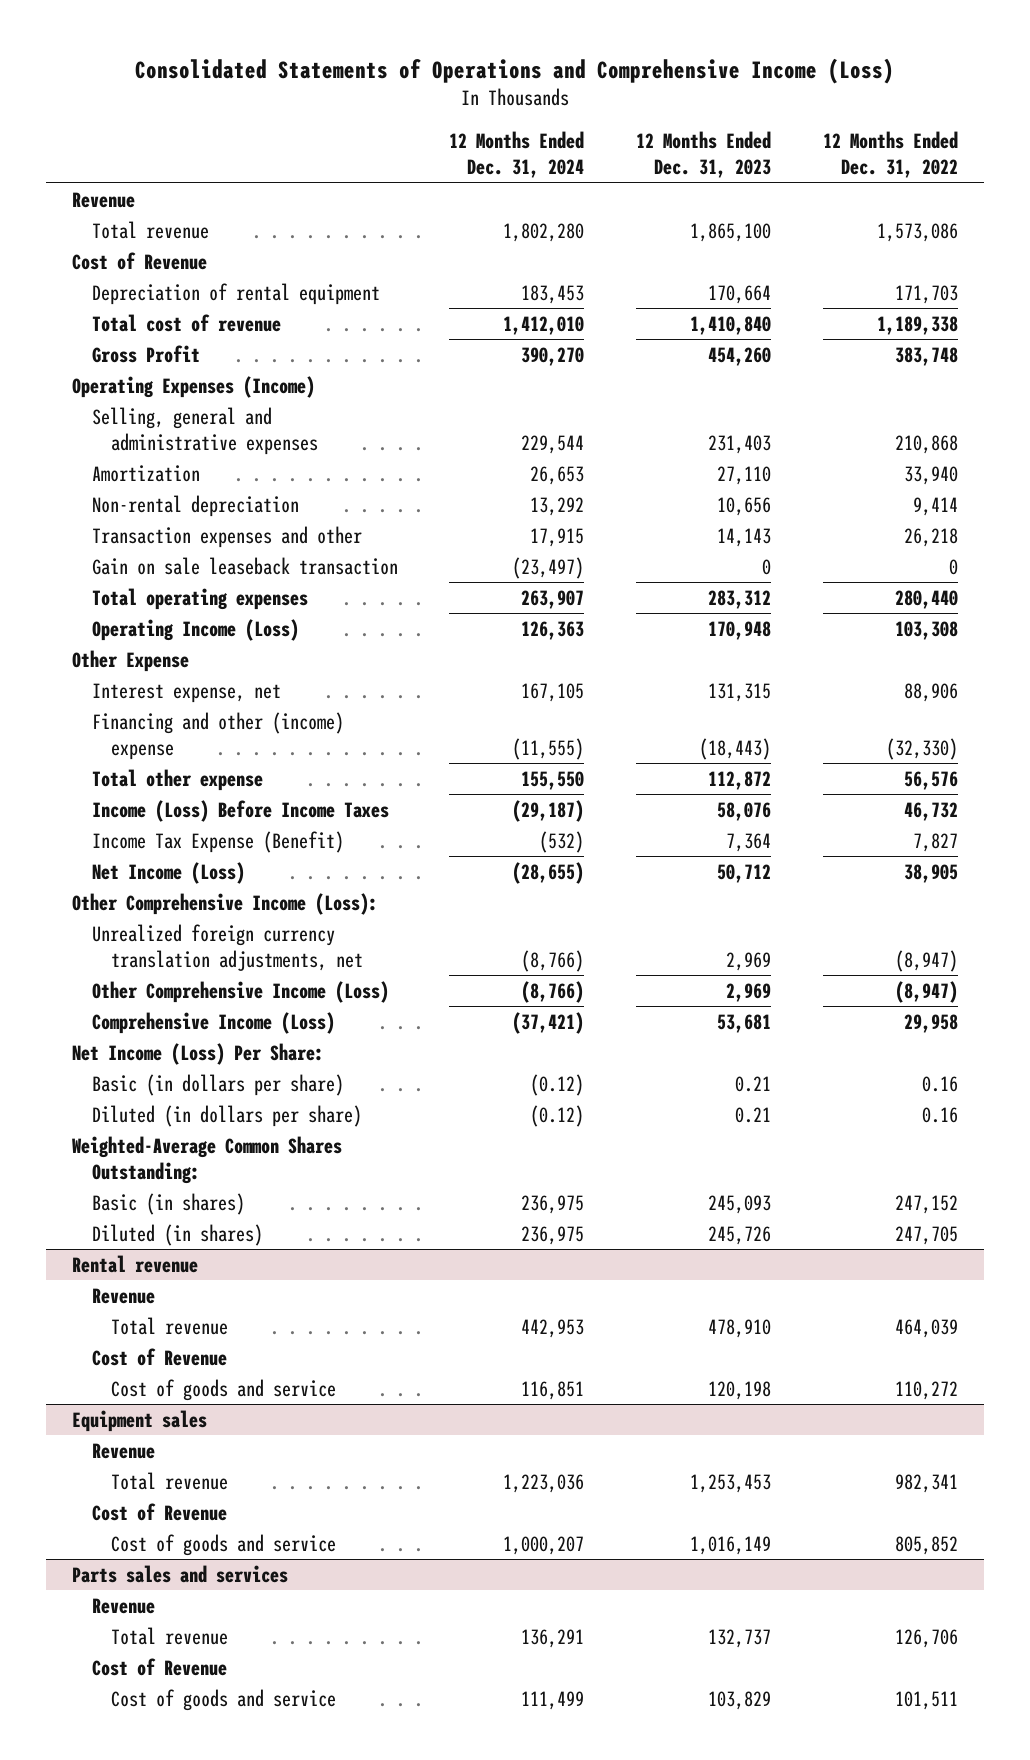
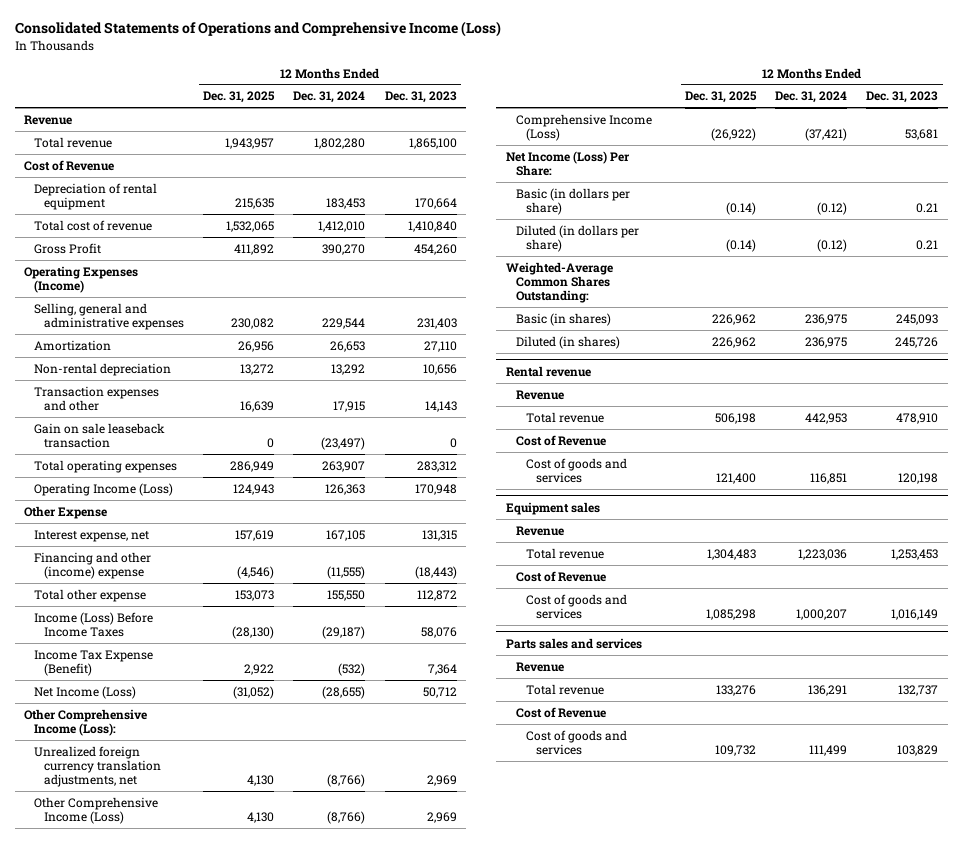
- | 12 Months Ended Dec. 31, 2024 | 12 Months Ended Dec. 31, 2023 | 12 Months Ended Dec. 31, 2022
+ | 12 Months Ended Dec. 31, 2025 | 12 Months Ended Dec. 31, 2024 | 12 Months Ended Dec. 31, 2023
@ Rental revenue
- Cost of goods and service | 116,851 | 120,198 | 110,272
+ Cost of goods and services | 121,400 | 116,851 | 120,198
@ Equipment sales
- Cost of goods and service | 1,000,207 | 1,016,149 | 805,852
+ Cost of goods and services | 1,085,298 | 1,000,207 | 1,016,149
@ Parts sales and services
- Cost of goods and service | 111,499 | 103,829 | 101,511
+ Cost of goods and services | 109,732 | 111,499 | 103,829

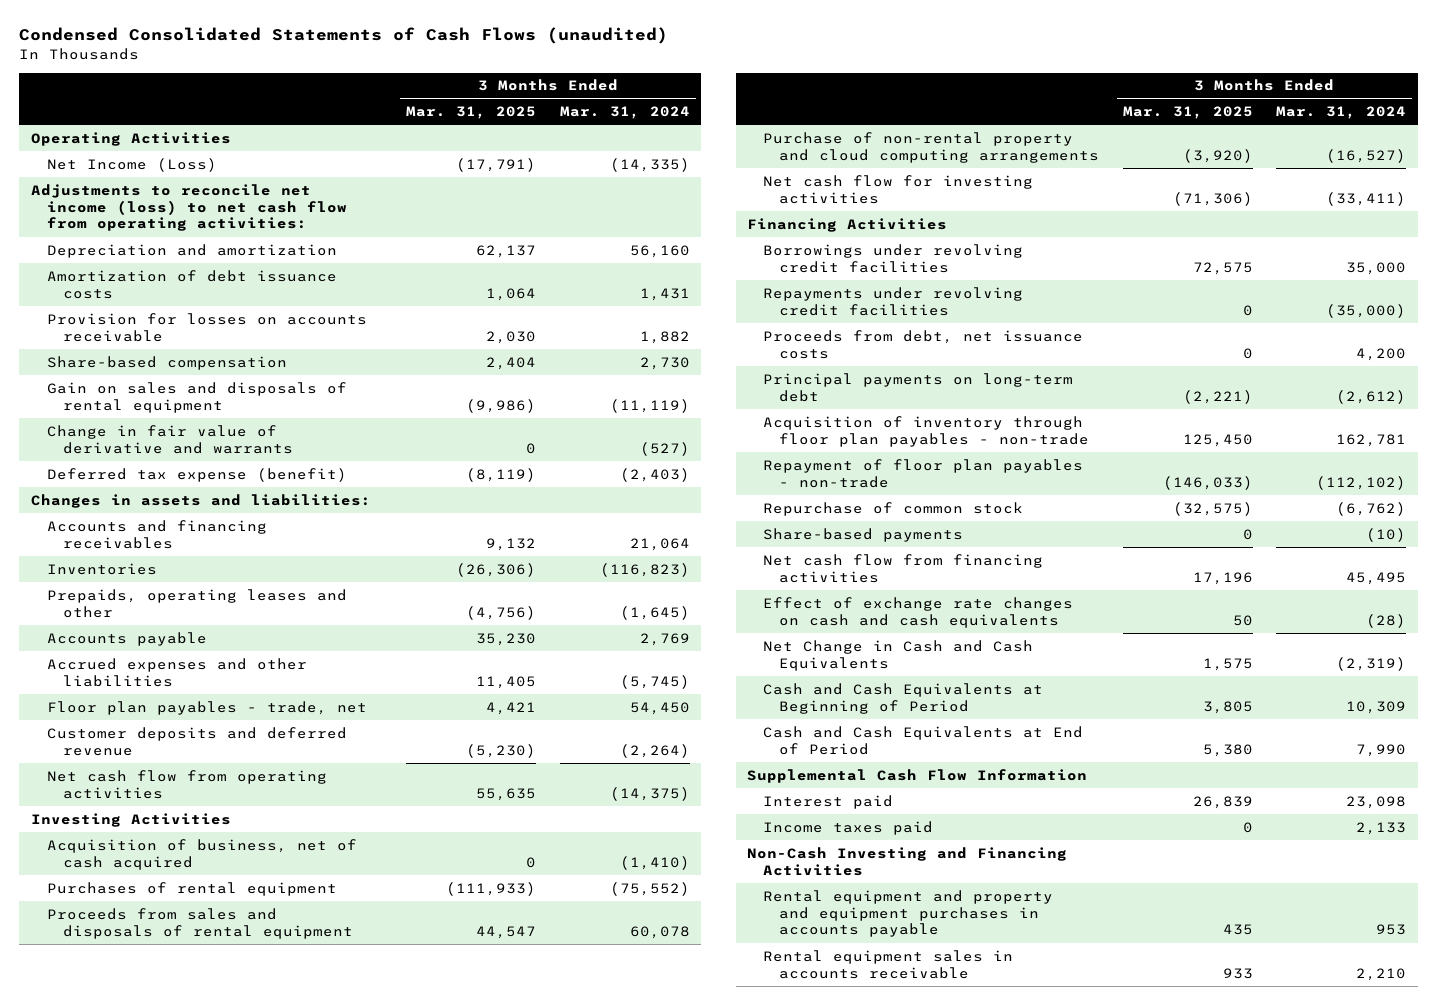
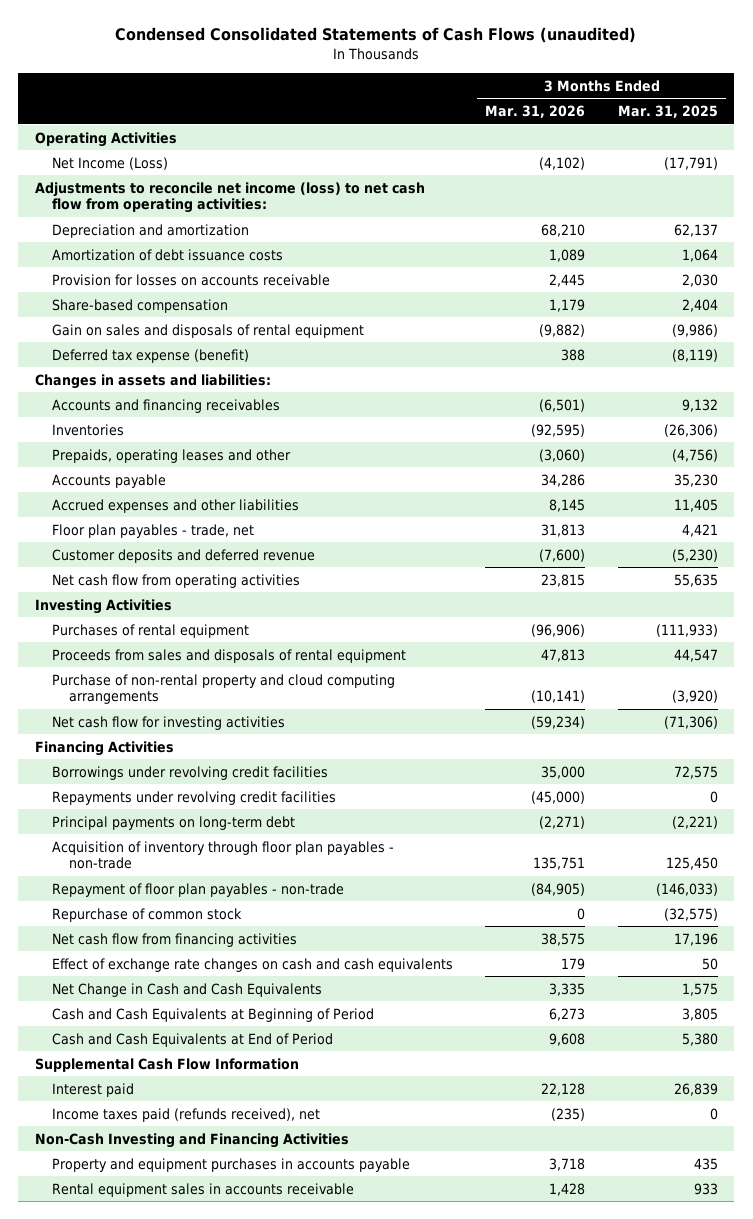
- | 3 Months Ended Mar. 31, 2025 | 3 Months Ended Mar. 31, 2024
+ | 3 Months Ended Mar. 31, 2026 | 3 Months Ended Mar. 31, 2025
- Change in fair value of derivative and warrants | 0 | (527)
- Acquisition of business, net of cash acquired | 0 | (1,410)
- Proceeds from debt, net issuance costs | 0 | 4,200
- Share-based payments | 0 | (10)
- Income taxes paid | 0 | 2,133
+ Income taxes paid (refunds received), net | (235) | 0
- Rental equipment and property and equipment purchases in accounts payable | 435 | 953
+ Property and equipment purchases in accounts payable | 3,718 | 435

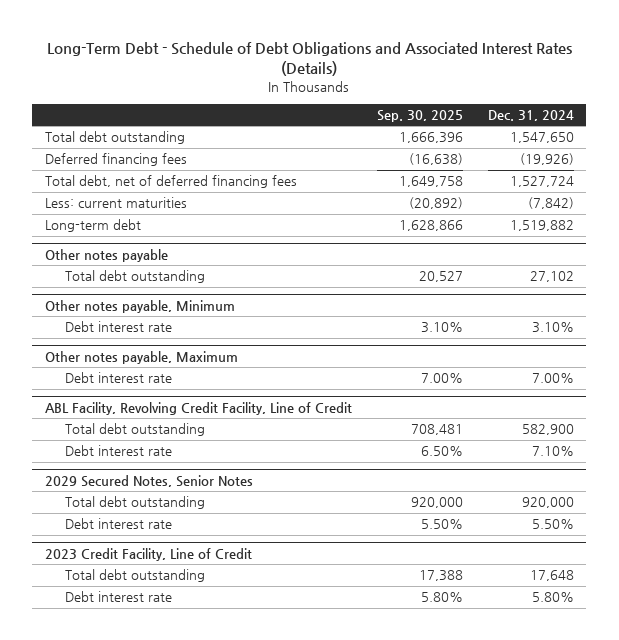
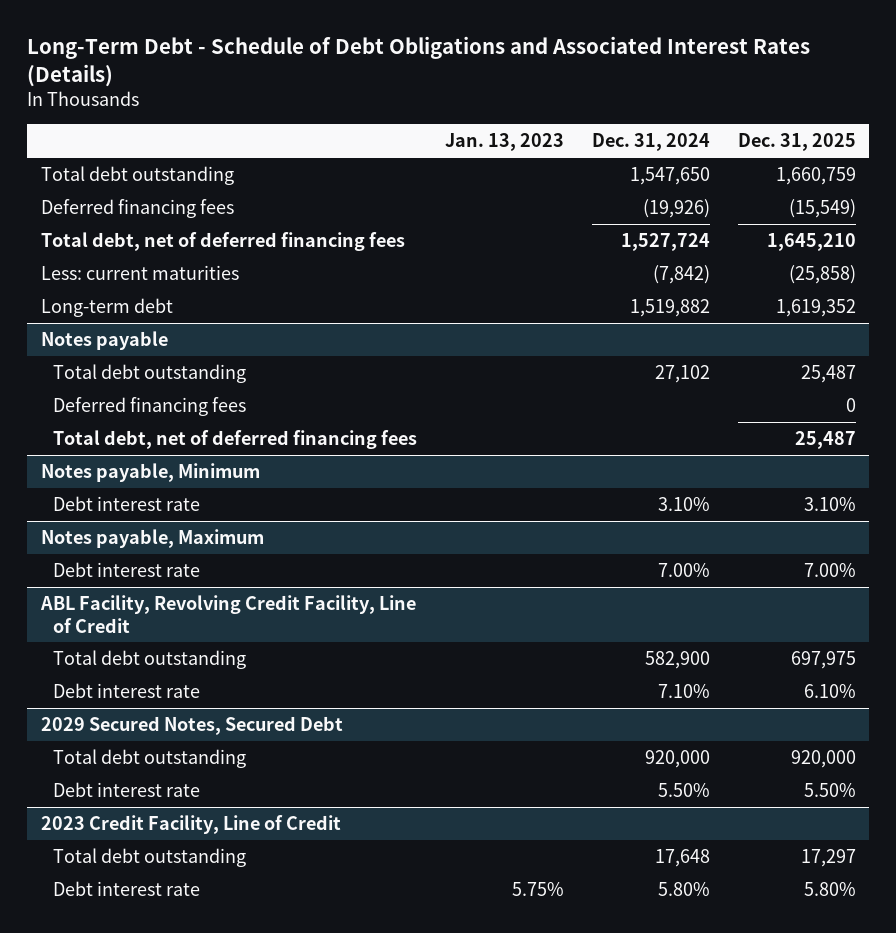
- | Sep. 30, 2025 | Dec. 31, 2024
+ | Jan. 13, 2023 | Dec. 31, 2024 | Dec. 31, 2025
- Other notes payable
+ Notes payable
- Other notes payable, Minimum
+ Deferred financing fees | | | 0
+ Total debt, net of deferred financing fees | | | 25,487
+ Notes payable, Minimum
- Other notes payable, Maximum
+ Notes payable, Maximum
- 2029 Secured Notes, Senior Notes
+ 2029 Secured Notes, Secured Debt

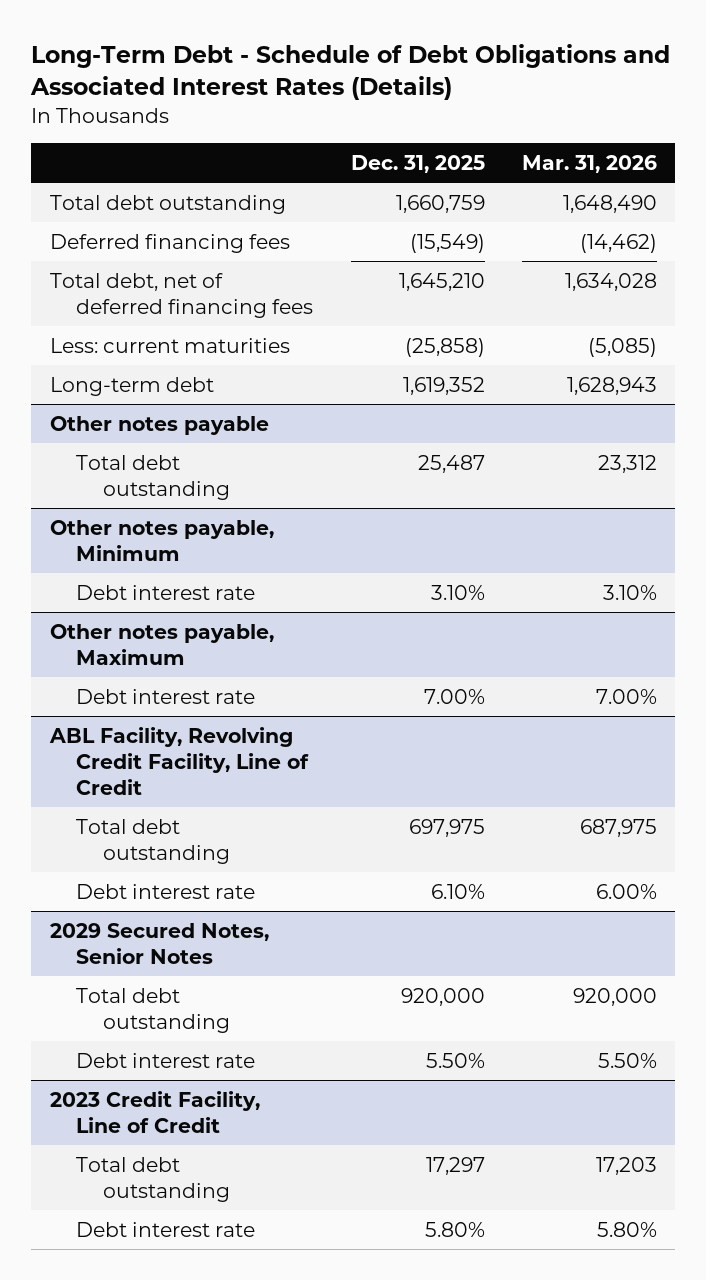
- | Jan. 13, 2023 | Dec. 31, 2024 | Dec. 31, 2025
+ | Dec. 31, 2025 | Mar. 31, 2026
- Notes payable
+ Other notes payable
- Deferred financing fees | | | 0
- Total debt, net of deferred financing fees | | | 25,487
- Notes payable, Minimum
+ Other notes payable, Minimum
- Notes payable, Maximum
+ Other notes payable, Maximum
- 2029 Secured Notes, Secured Debt
+ 2029 Secured Notes, Senior Notes

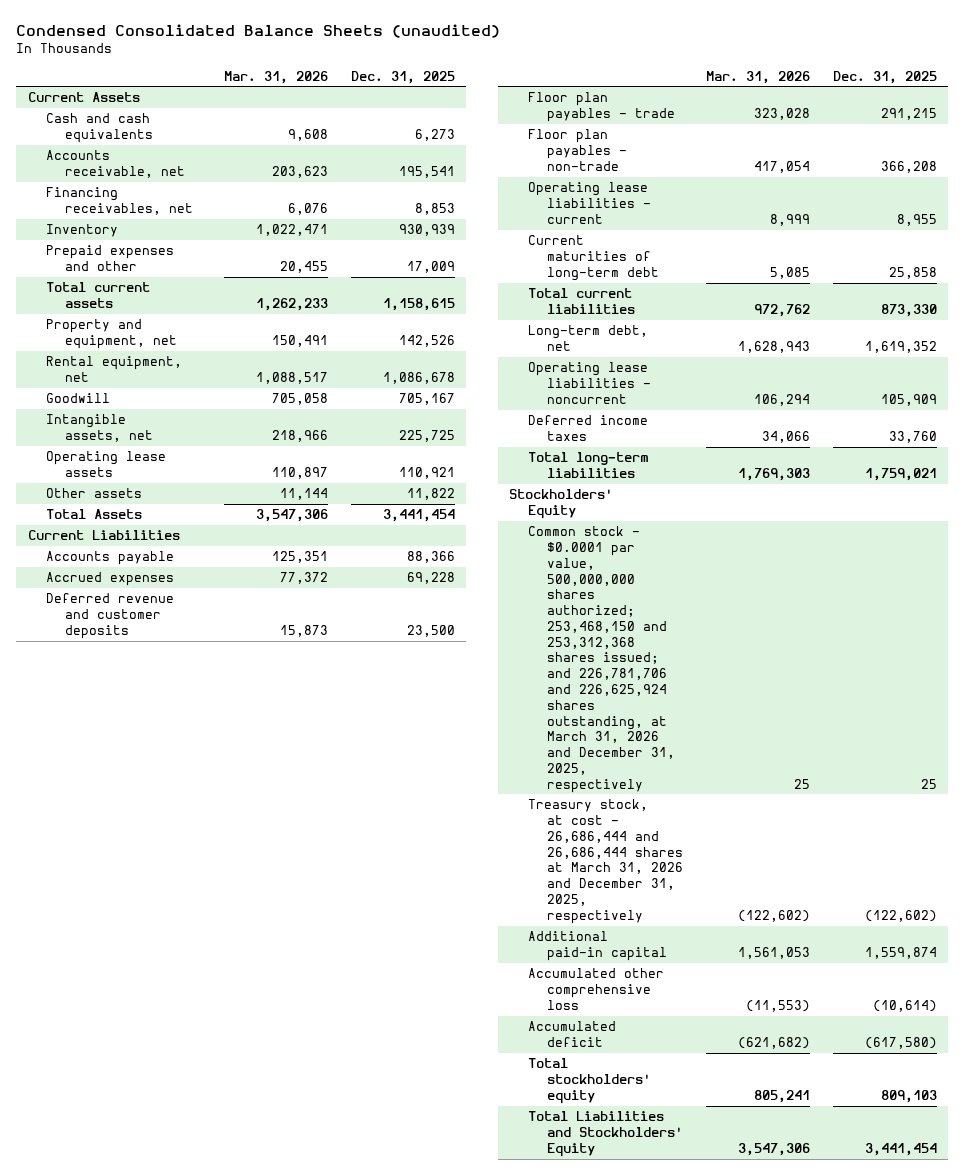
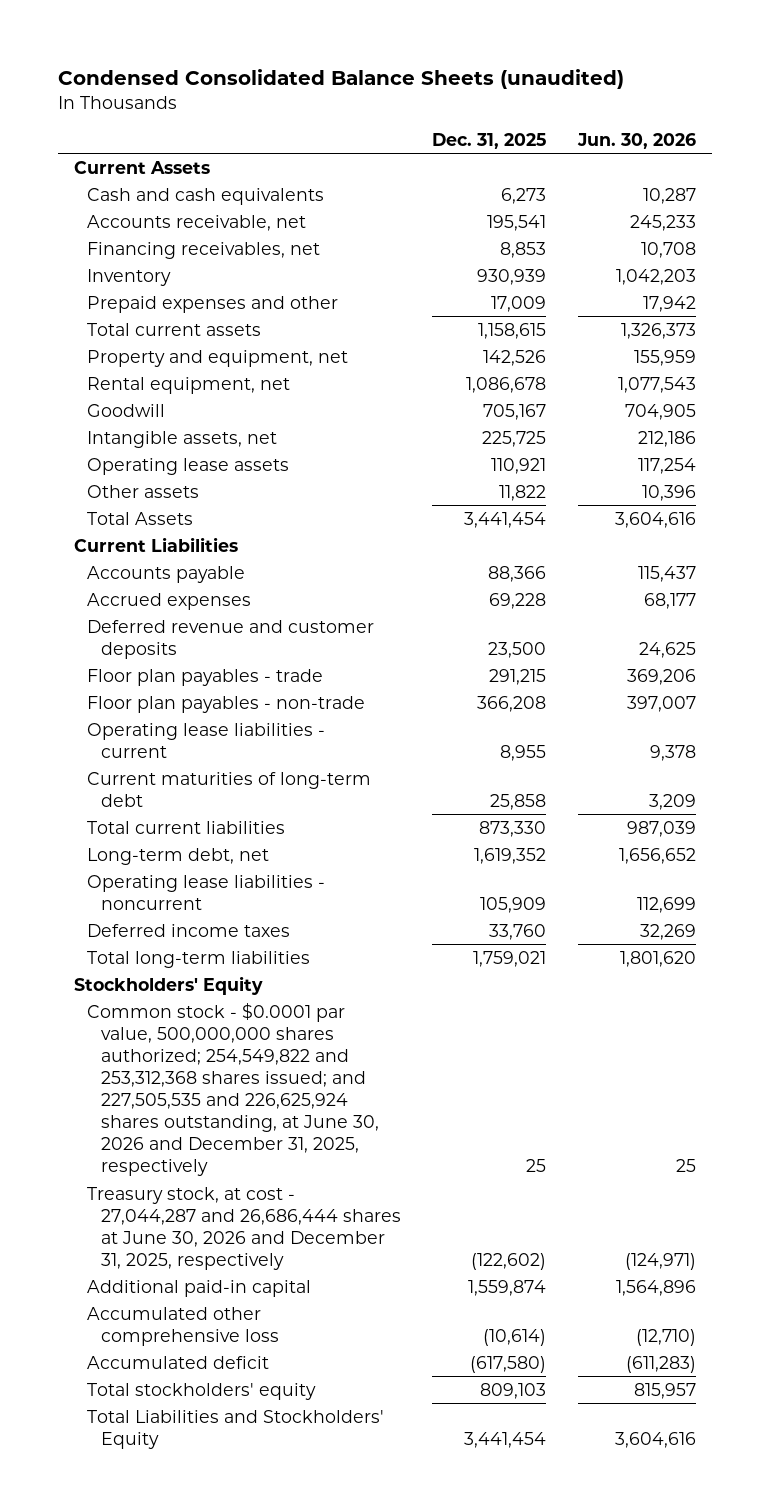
- | Mar. 31, 2026 | Dec. 31, 2025
+ | Dec. 31, 2025 | Jun. 30, 2026
- Common stock - $0.0001 par value, 500,000,000 shares authorized; 253,468,150 and 253,312,368 shares issued; and 226,781,706 and 226,625,924 shares outstanding, at March 31, 2026 and December 31, 2025, respectively | 25 | 25
- Treasury stock, at cost - 26,686,444 and 26,686,444 shares at March 31, 2026 and December 31, 2025, respectively | (122,602) | (122,602)
+ Common stock - $0.0001 par value, 500,000,000 shares authorized; 254,549,822 and 253,312,368 shares issued; and 227,505,535 and 226,625,924 shares outstanding, at June 30, 2026 and December 31, 2025, respectively | 25 | 25
+ Treasury stock, at cost - 27,044,287 and 26,686,444 shares at June 30, 2026 and December 31, 2025, respectively | (122,602) | (124,971)

